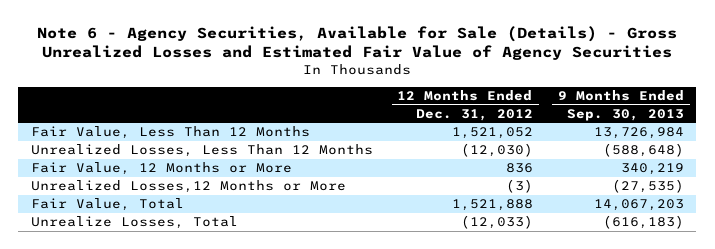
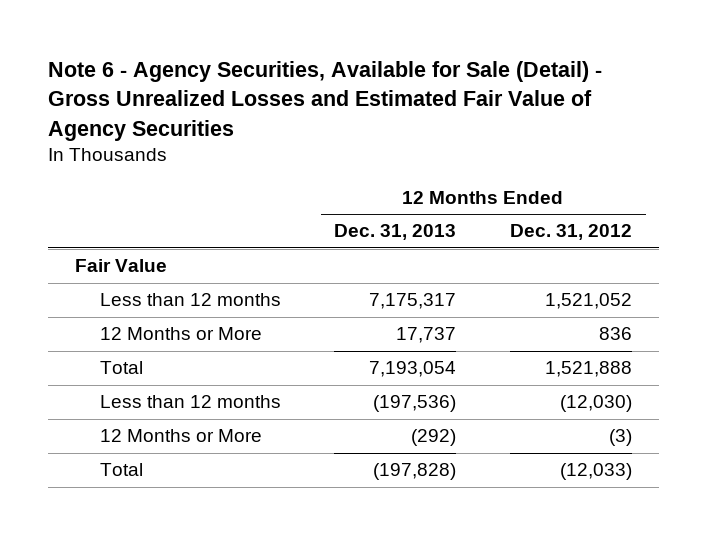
- Note 6 - Agency Securities, Available for Sale (Details) - Gross Unrealized Losses and Estimated Fair Value of Agency Securities
+ Note 6 - Agency Securities, Available for Sale (Detail) - Gross Unrealized Losses and Estimated Fair Value of Agency Securities
- | 12 Months Ended Dec. 31, 2012 | 9 Months Ended Sep. 30, 2013
+ | 12 Months Ended Dec. 31, 2013 | 12 Months Ended Dec. 31, 2012
- Fair Value, Less Than 12 Months | 1,521,052 | 13,726,984
- Unrealized Losses, Less Than 12 Months | (12,030) | (588,648)
- Fair Value, 12 Months or More | 836 | 340,219
- Unrealized Losses,12 Months or More | (3) | (27,535)
- Fair Value, Total | 1,521,888 | 14,067,203
- Unrealize Losses, Total | (12,033) | (616,183)
+ Fair Value
+ Less than 12 months | 7,175,317 | 1,521,052
+ 12 Months or More | 17,737 | 836
+ Total | 7,193,054 | 1,521,888
+ Less than 12 months | (197,536) | (12,030)
+ 12 Months or More | (292) | (3)
+ Total | (197,828) | (12,033)

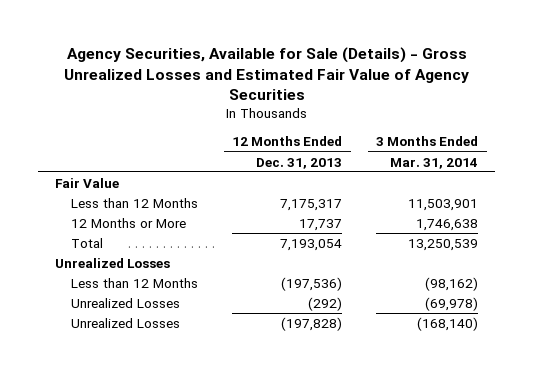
- Note 6 - Agency Securities, Available for Sale (Detail) - Gross Unrealized Losses and Estimated Fair Value of Agency Securities
+ Agency Securities, Available for Sale (Details) - Gross Unrealized Losses and Estimated Fair Value of Agency Securities
- | 12 Months Ended Dec. 31, 2013 | 12 Months Ended Dec. 31, 2012
+ | 12 Months Ended Dec. 31, 2013 | 3 Months Ended Mar. 31, 2014
- Less than 12 months | 7,175,317 | 1,521,052
+ Less than 12 Months | 7,175,317 | 11,503,901
- Less than 12 months | (197,536) | (12,030)
- 12 Months or More | (292) | (3)
- Total | (197,828) | (12,033)
+ Unrealized Losses
+ Less than 12 Months | (197,536) | (98,162)
+ Unrealized Losses | (292) | (69,978)
+ Unrealized Losses | (197,828) | (168,140)

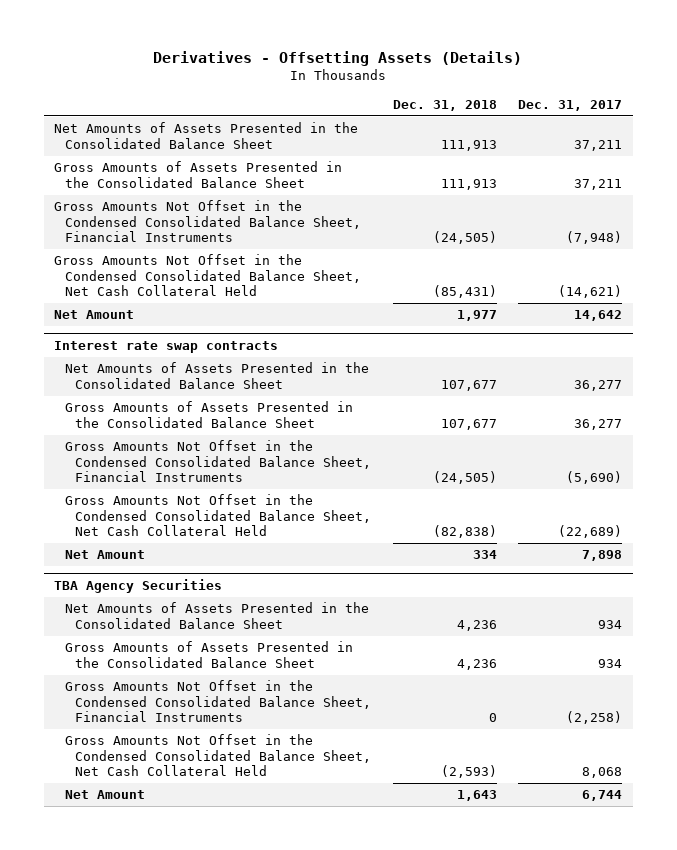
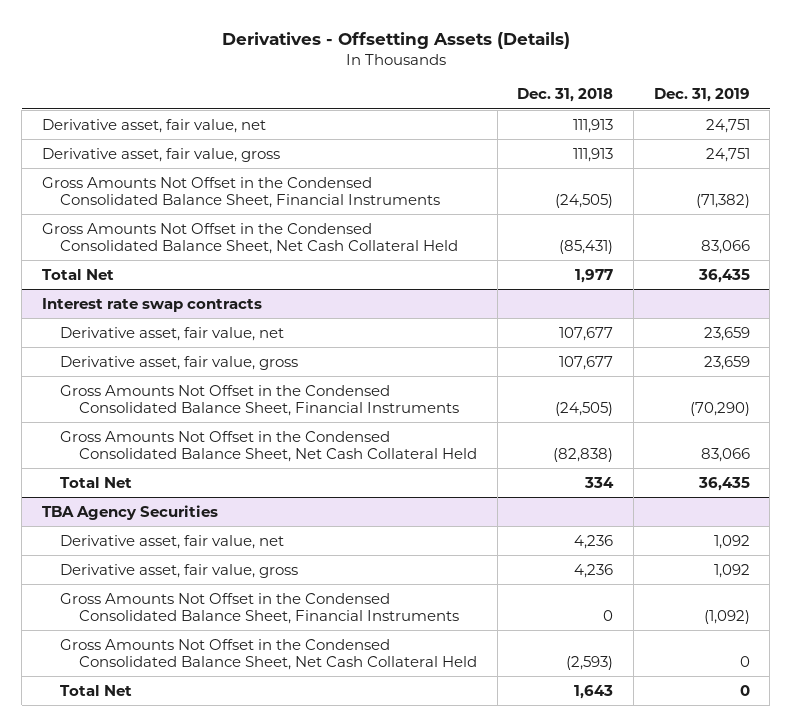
- | Dec. 31, 2018 | Dec. 31, 2017
+ | Dec. 31, 2018 | Dec. 31, 2019
- Net Amounts of Assets Presented in the Consolidated Balance Sheet | 111,913 | 37,211
- Gross Amounts of Assets Presented in the Consolidated Balance Sheet | 111,913 | 37,211
+ Derivative asset, fair value, net | 111,913 | 24,751
+ Derivative asset, fair value, gross | 111,913 | 24,751
- Net Amount | 1,977 | 14,642
+ Total Net | 1,977 | 36,435
@ Interest rate swap contracts
- Net Amounts of Assets Presented in the Consolidated Balance Sheet | 107,677 | 36,277
- Gross Amounts of Assets Presented in the Consolidated Balance Sheet | 107,677 | 36,277
+ Derivative asset, fair value, net | 107,677 | 23,659
+ Derivative asset, fair value, gross | 107,677 | 23,659
- Net Amount | 334 | 7,898
+ Total Net | 334 | 36,435
@ TBA Agency Securities
- Net Amounts of Assets Presented in the Consolidated Balance Sheet | 4,236 | 934
- Gross Amounts of Assets Presented in the Consolidated Balance Sheet | 4,236 | 934
+ Derivative asset, fair value, net | 4,236 | 1,092
+ Derivative asset, fair value, gross | 4,236 | 1,092
- Net Amount | 1,643 | 6,744
+ Total Net | 1,643 | 0

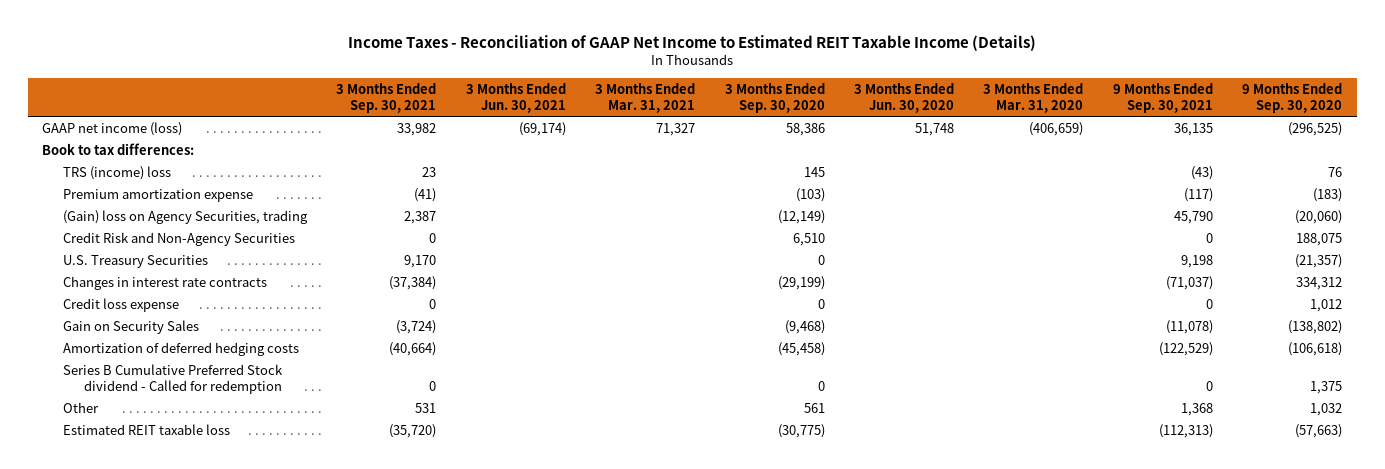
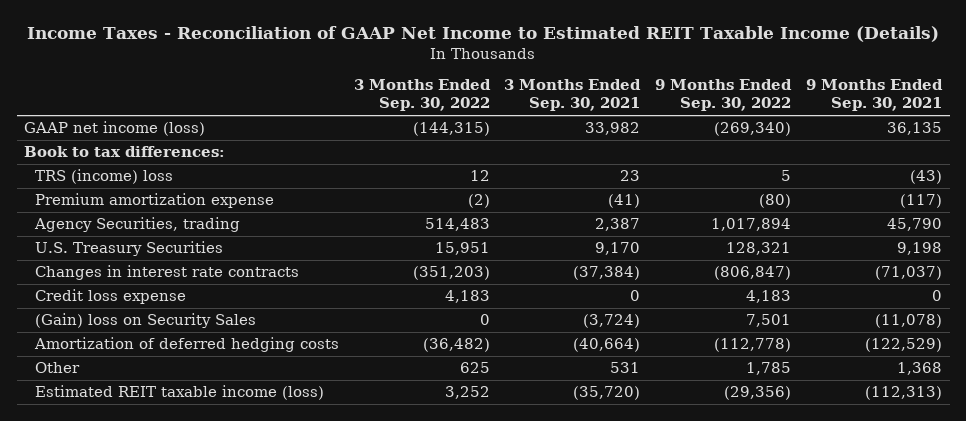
- | 3 Months Ended Sep. 30, 2021 | 3 Months Ended Jun. 30, 2021 | 3 Months Ended Mar. 31, 2021 | 3 Months Ended Sep. 30, 2020 | 3 Months Ended Jun. 30, 2020 | 3 Months Ended Mar. 31, 2020 | 9 Months Ended Sep. 30, 2021 | 9 Months Ended Sep. 30, 2020
+ | 3 Months Ended Sep. 30, 2022 | 3 Months Ended Sep. 30, 2021 | 9 Months Ended Sep. 30, 2022 | 9 Months Ended Sep. 30, 2021
- (Gain) loss on Agency Securities, trading | 2,387 | | | (12,149) | | | 45,790 | (20,060)
- Credit Risk and Non-Agency Securities | 0 | | | 6,510 | | | 0 | 188,075
+ Agency Securities, trading | 514,483 | 2,387 | 1,017,894 | 45,790
- Gain on Security Sales | (3,724) | | | (9,468) | | | (11,078) | (138,802)
+ (Gain) loss on Security Sales | 0 | (3,724) | 7,501 | (11,078)
- Series B Cumulative Preferred Stock dividend - Called for redemption | 0 | | | 0 | | | 0 | 1,375
- Estimated REIT taxable loss | (35,720) | | | (30,775) | | | (112,313) | (57,663)
+ Estimated REIT taxable income (loss) | 3,252 | (35,720) | (29,356) | (112,313)

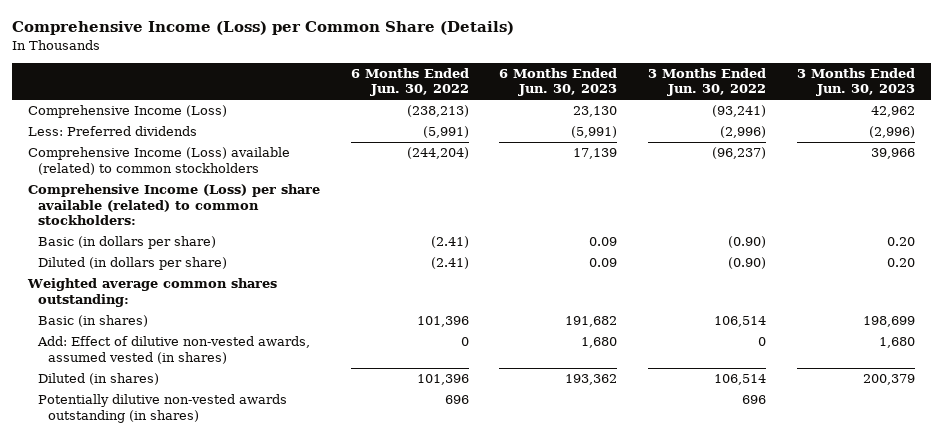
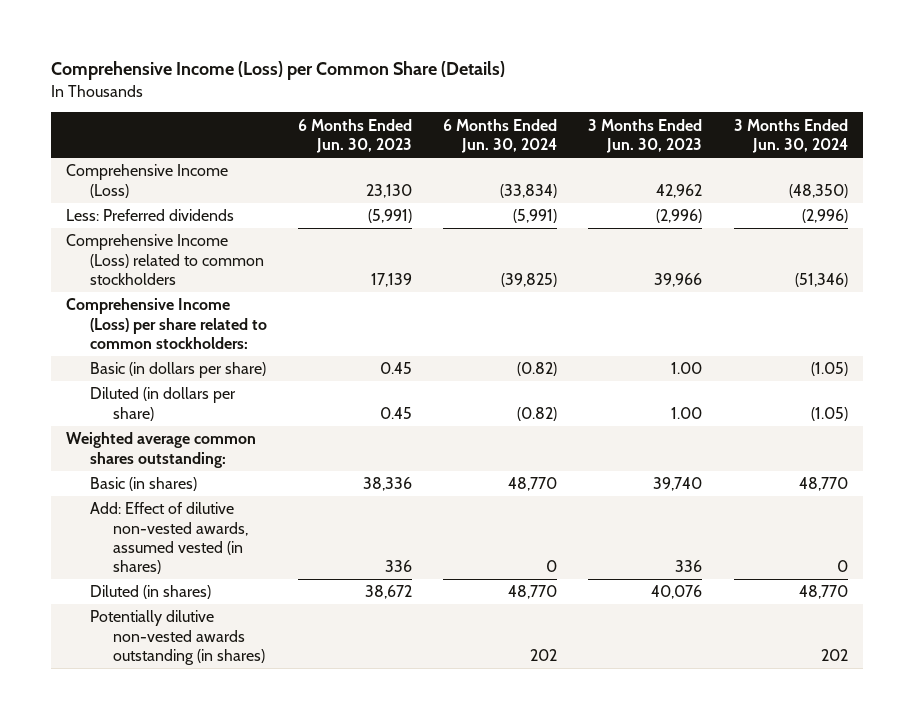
- | 6 Months Ended Jun. 30, 2022 | 6 Months Ended Jun. 30, 2023 | 3 Months Ended Jun. 30, 2022 | 3 Months Ended Jun. 30, 2023
+ | 6 Months Ended Jun. 30, 2023 | 6 Months Ended Jun. 30, 2024 | 3 Months Ended Jun. 30, 2023 | 3 Months Ended Jun. 30, 2024
- Comprehensive Income (Loss) available (related) to common stockholders | (244,204) | 17,139 | (96,237) | 39,966
- Comprehensive Income (Loss) per share available (related) to common stockholders:
- Basic (in dollars per share) | (2.41) | 0.09 | (0.90) | 0.20
- Diluted (in dollars per share) | (2.41) | 0.09 | (0.90) | 0.20
+ Comprehensive Income (Loss) related to common stockholders | 17,139 | (39,825) | 39,966 | (51,346)
+ Comprehensive Income (Loss) per share related to common stockholders:
+ Basic (in dollars per share) | 0.45 | (0.82) | 1.00 | (1.05)
+ Diluted (in dollars per share) | 0.45 | (0.82) | 1.00 | (1.05)
- Basic (in shares) | 101,396 | 191,682 | 106,514 | 198,699
- Add: Effect of dilutive non-vested awards, assumed vested (in shares) | 0 | 1,680 | 0 | 1,680
- Diluted (in shares) | 101,396 | 193,362 | 106,514 | 200,379
+ Basic (in shares) | 38,336 | 48,770 | 39,740 | 48,770
+ Add: Effect of dilutive non-vested awards, assumed vested (in shares) | 336 | 0 | 336 | 0
+ Diluted (in shares) | 38,672 | 48,770 | 40,076 | 48,770

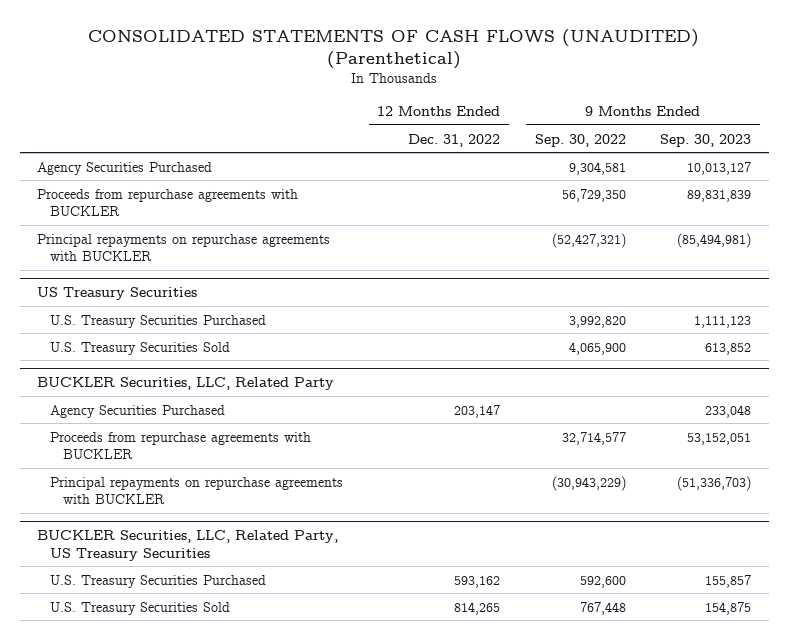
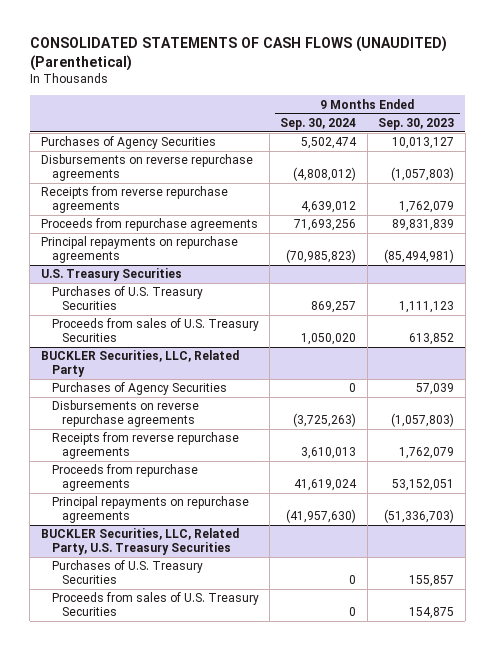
- | 12 Months Ended Dec. 31, 2022 | 9 Months Ended Sep. 30, 2022 | 9 Months Ended Sep. 30, 2023
+ | 9 Months Ended Sep. 30, 2024 | 9 Months Ended Sep. 30, 2023
- Agency Securities Purchased | | 9,304,581 | 10,013,127
- Proceeds from repurchase agreements with BUCKLER | | 56,729,350 | 89,831,839
- Principal repayments on repurchase agreements with BUCKLER | | (52,427,321) | (85,494,981)
- US Treasury Securities
- U.S. Treasury Securities Purchased | | 3,992,820 | 1,111,123
- U.S. Treasury Securities Sold | | 4,065,900 | 613,852
+ Purchases of Agency Securities | 5,502,474 | 10,013,127
+ Disbursements on reverse repurchase agreements | (4,808,012) | (1,057,803)
+ Receipts from reverse repurchase agreements | 4,639,012 | 1,762,079
+ Proceeds from repurchase agreements | 71,693,256 | 89,831,839
+ Principal repayments on repurchase agreements | (70,985,823) | (85,494,981)
+ U.S. Treasury Securities
+ Purchases of U.S. Treasury Securities | 869,257 | 1,111,123
+ Proceeds from sales of U.S. Treasury Securities | 1,050,020 | 613,852
@ BUCKLER Securities, LLC, Related Party
- Agency Securities Purchased | 203,147 | | 233,048
- Proceeds from repurchase agreements with BUCKLER | | 32,714,577 | 53,152,051
- Principal repayments on repurchase agreements with BUCKLER | | (30,943,229) | (51,336,703)
- BUCKLER Securities, LLC, Related Party, US Treasury Securities
- U.S. Treasury Securities Purchased | 593,162 | 592,600 | 155,857
- U.S. Treasury Securities Sold | 814,265 | 767,448 | 154,875
@ BUCKLER Securities, LLC, Related Party
+ Purchases of Agency Securities | 0 | 57,039
+ Disbursements on reverse repurchase agreements | (3,725,263) | (1,057,803)
+ Receipts from reverse repurchase agreements | 3,610,013 | 1,762,079
+ Proceeds from repurchase agreements | 41,619,024 | 53,152,051
+ Principal repayments on repurchase agreements | (41,957,630) | (51,336,703)
+ BUCKLER Securities, LLC, Related Party, U.S. Treasury Securities
+ Purchases of U.S. Treasury Securities | 0 | 155,857
+ Proceeds from sales of U.S. Treasury Securities | 0 | 154,875

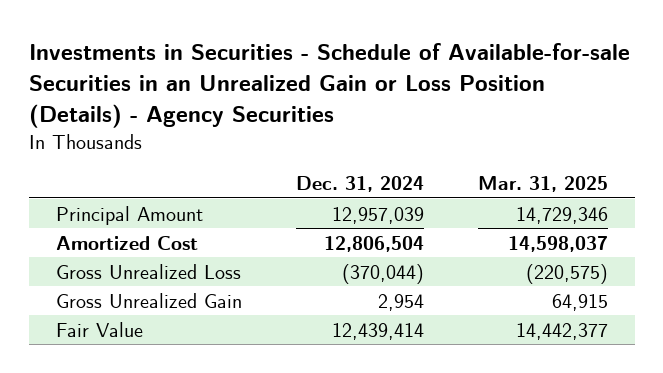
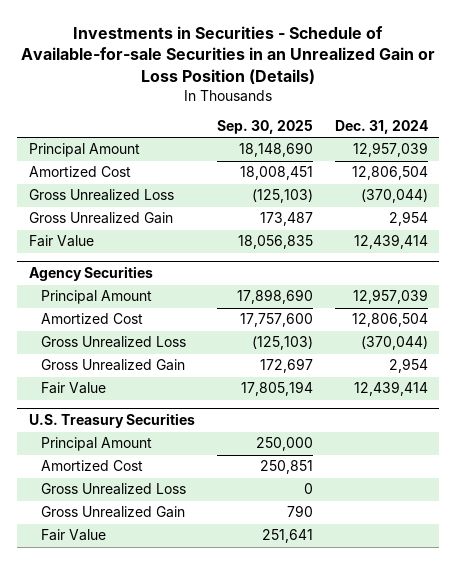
- Investments in Securities - Schedule of Available-for-sale Securities in an Unrealized Gain or Loss Position (Details) - Agency Securities
+ Investments in Securities - Schedule of Available-for-sale Securities in an Unrealized Gain or Loss Position (Details)
- | Dec. 31, 2024 | Mar. 31, 2025
+ | Sep. 30, 2025 | Dec. 31, 2024
+ Agency Securities
+ Principal Amount | 17,898,690 | 12,957,039
+ Amortized Cost | 17,757,600 | 12,806,504
+ Gross Unrealized Loss | (125,103) | (370,044)
+ Gross Unrealized Gain | 172,697 | 2,954
+ Fair Value | 17,805,194 | 12,439,414
+ U.S. Treasury Securities
+ Principal Amount | 250,000 |
+ Amortized Cost | 250,851 |
+ Gross Unrealized Loss | 0 |
+ Gross Unrealized Gain | 790 |
+ Fair Value | 251,641 |

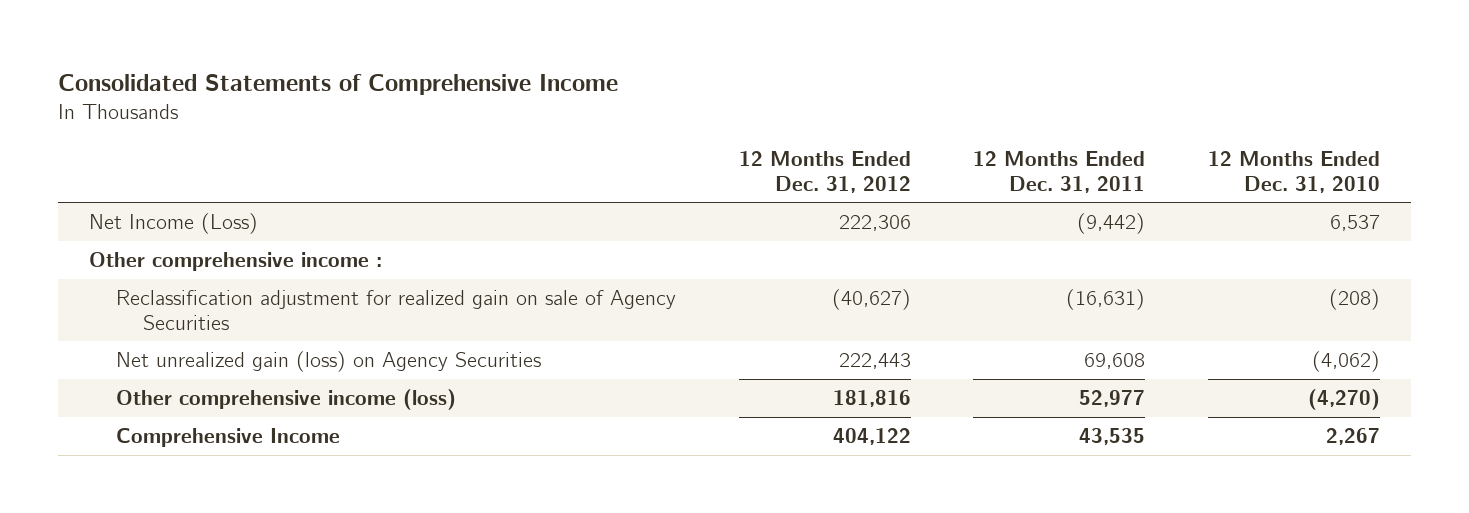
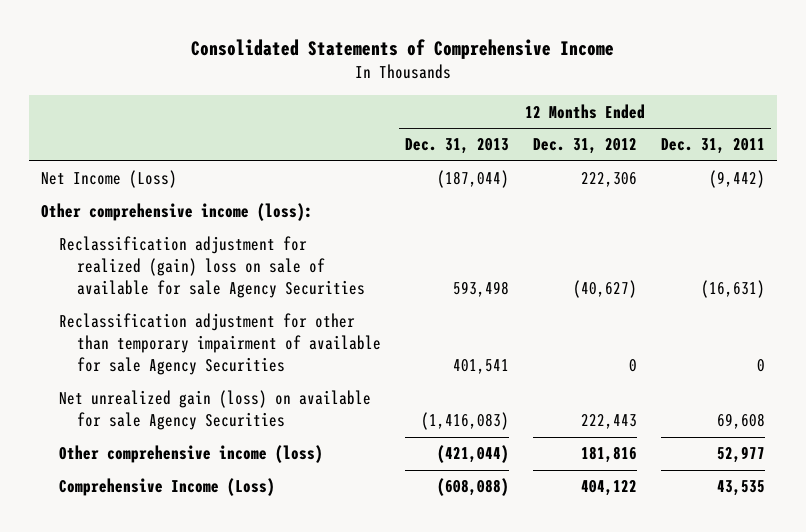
- | 12 Months Ended Dec. 31, 2012 | 12 Months Ended Dec. 31, 2011 | 12 Months Ended Dec. 31, 2010
+ | 12 Months Ended Dec. 31, 2013 | 12 Months Ended Dec. 31, 2012 | 12 Months Ended Dec. 31, 2011
- Other comprehensive income :
- Reclassification adjustment for realized gain on sale of Agency Securities | (40,627) | (16,631) | (208)
- Net unrealized gain (loss) on Agency Securities | 222,443 | 69,608 | (4,062)
+ Other comprehensive income (loss):
+ Reclassification adjustment for realized (gain) loss on sale of available for sale Agency Securities | 593,498 | (40,627) | (16,631)
+ Reclassification adjustment for other than temporary impairment of available for sale Agency Securities | 401,541 | 0 | 0
+ Net unrealized gain (loss) on available for sale Agency Securities | (1,416,083) | 222,443 | 69,608
- Comprehensive Income | 404,122 | 43,535 | 2,267
+ Comprehensive Income (Loss) | (608,088) | 404,122 | 43,535

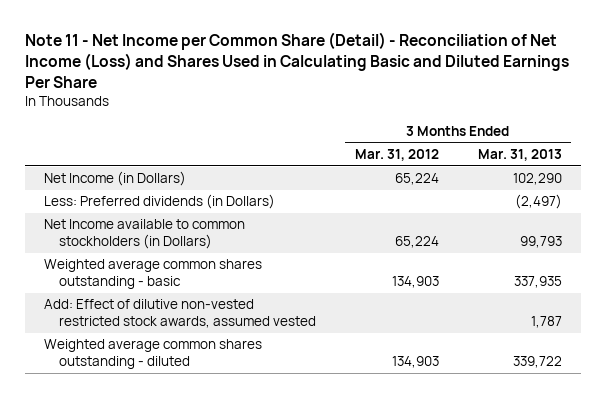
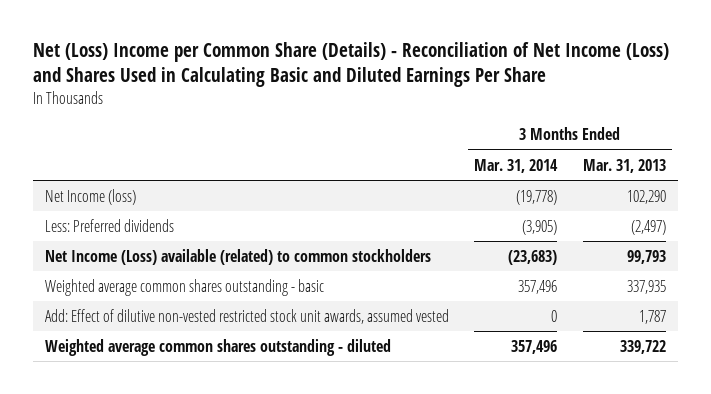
- Note 11 - Net Income per Common Share (Detail) - Reconciliation of Net Income (Loss) and Shares Used in Calculating Basic and Diluted Earnings Per Share
+ Net (Loss) Income per Common Share (Details) - Reconciliation of Net Income (Loss) and Shares Used in Calculating Basic and Diluted Earnings Per Share
- | 3 Months Ended Mar. 31, 2012 | 3 Months Ended Mar. 31, 2013
+ | 3 Months Ended Mar. 31, 2014 | 3 Months Ended Mar. 31, 2013
- Net Income (in Dollars) | 65,224 | 102,290
- Less: Preferred dividends (in Dollars) | | (2,497)
- Net Income available to common stockholders (in Dollars) | 65,224 | 99,793
+ Net Income (loss) | (19,778) | 102,290
+ Less: Preferred dividends | (3,905) | (2,497)
+ Net Income (Loss) available (related) to common stockholders | (23,683) | 99,793
- Add: Effect of dilutive non-vested restricted stock awards, assumed vested | | 1,787
+ Add: Effect of dilutive non-vested restricted stock unit awards, assumed vested | 0 | 1,787

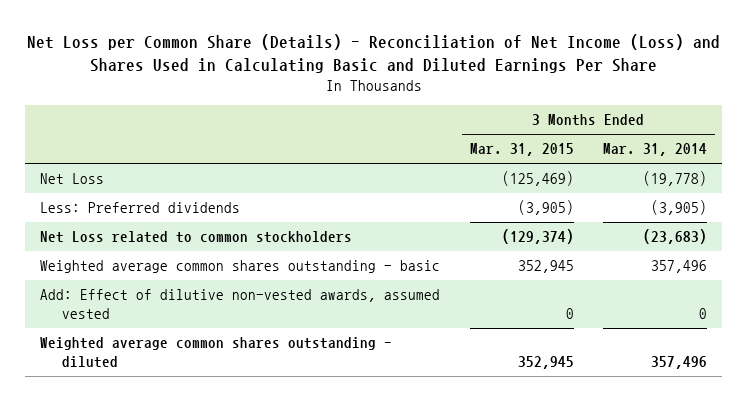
- Net (Loss) Income per Common Share (Details) - Reconciliation of Net Income (Loss) and Shares Used in Calculating Basic and Diluted Earnings Per Share
+ Net Loss per Common Share (Details) - Reconciliation of Net Income (Loss) and Shares Used in Calculating Basic and Diluted Earnings Per Share
- | 3 Months Ended Mar. 31, 2014 | 3 Months Ended Mar. 31, 2013
+ | 3 Months Ended Mar. 31, 2015 | 3 Months Ended Mar. 31, 2014
- Net Income (loss) | (19,778) | 102,290
+ Net Loss | (125,469) | (19,778)
- Net Income (Loss) available (related) to common stockholders | (23,683) | 99,793
+ Net Loss related to common stockholders | (129,374) | (23,683)
- Add: Effect of dilutive non-vested restricted stock unit awards, assumed vested | 0 | 1,787
+ Add: Effect of dilutive non-vested awards, assumed vested | 0 | 0

